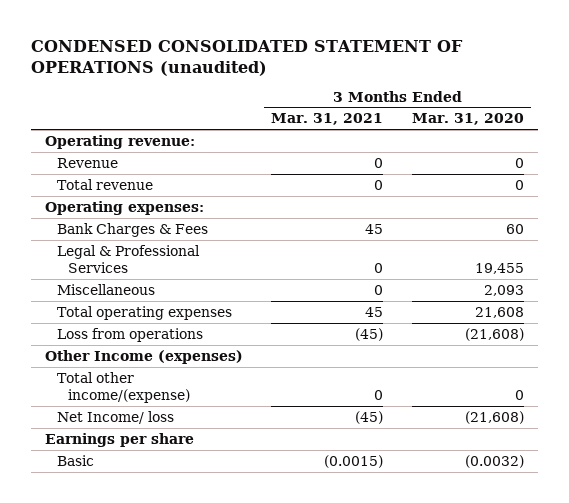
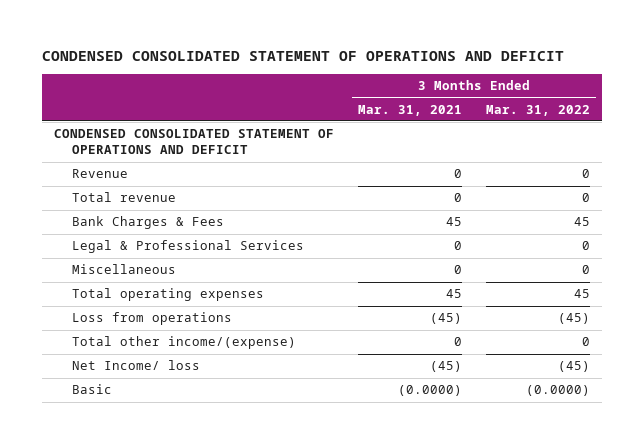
- CONDENSED CONSOLIDATED STATEMENT OF OPERATIONS (unaudited)
+ CONDENSED CONSOLIDATED STATEMENT OF OPERATIONS AND DEFICIT
- | 3 Months Ended Mar. 31, 2021 | 3 Months Ended Mar. 31, 2020
+ | 3 Months Ended Mar. 31, 2021 | 3 Months Ended Mar. 31, 2022
- Operating revenue:
+ CONDENSED CONSOLIDATED STATEMENT OF OPERATIONS AND DEFICIT
- Operating expenses:
- Other Income (expenses)
- Earnings per share
- Basic | (0.0015) | (0.0032)
+ Basic | (0.0000) | (0.0000)

